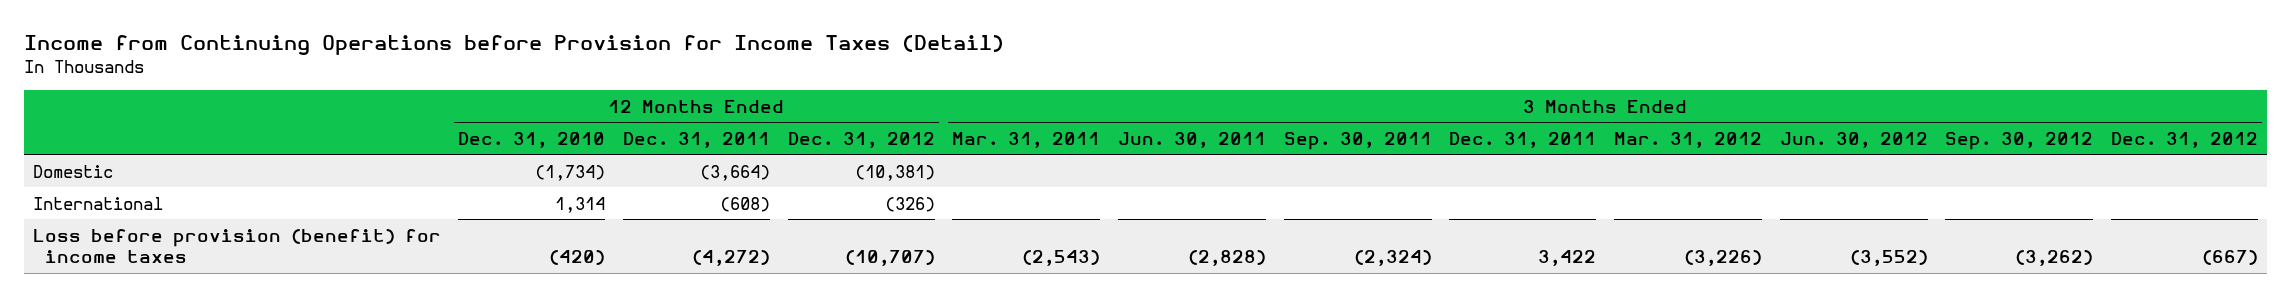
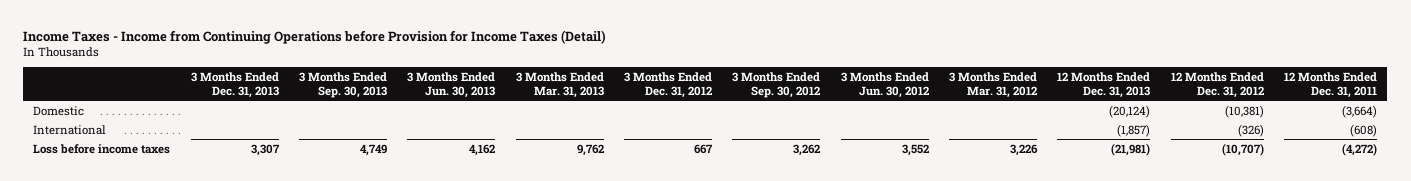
- Income from Continuing Operations before Provision for Income Taxes (Detail)
+ Income Taxes - Income from Continuing Operations before Provision for Income Taxes (Detail)
- | 12 Months Ended Dec. 31, 2010 | 12 Months Ended Dec. 31, 2011 | 12 Months Ended Dec. 31, 2012 | 3 Months Ended Mar. 31, 2011 | 3 Months Ended Jun. 30, 2011 | 3 Months Ended Sep. 30, 2011 | 3 Months Ended Dec. 31, 2011 | 3 Months Ended Mar. 31, 2012 | 3 Months Ended Jun. 30, 2012 | 3 Months Ended Sep. 30, 2012 | 3 Months Ended Dec. 31, 2012
+ | 3 Months Ended Dec. 31, 2013 | 3 Months Ended Sep. 30, 2013 | 3 Months Ended Jun. 30, 2013 | 3 Months Ended Mar. 31, 2013 | 3 Months Ended Dec. 31, 2012 | 3 Months Ended Sep. 30, 2012 | 3 Months Ended Jun. 30, 2012 | 3 Months Ended Mar. 31, 2012 | 12 Months Ended Dec. 31, 2013 | 12 Months Ended Dec. 31, 2012 | 12 Months Ended Dec. 31, 2011
- Loss before provision (benefit) for income taxes | (420) | (4,272) | (10,707) | (2,543) | (2,828) | (2,324) | 3,422 | (3,226) | (3,552) | (3,262) | (667)
+ Loss before income taxes | 3,307 | 4,749 | 4,162 | 9,762 | 667 | 3,262 | 3,552 | 3,226 | (21,981) | (10,707) | (4,272)

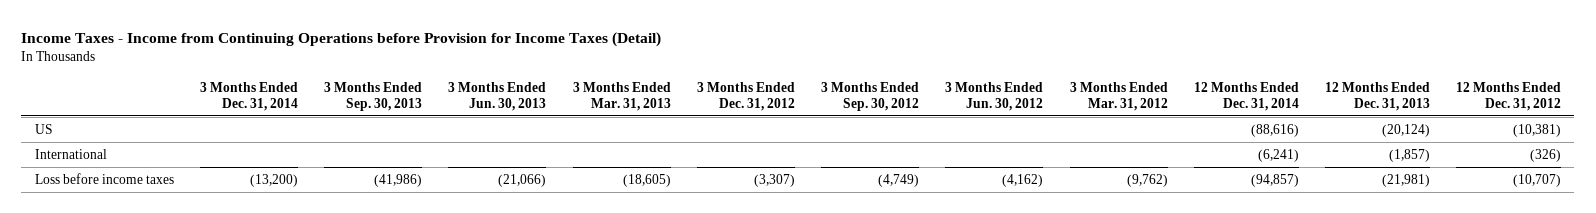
- | 3 Months Ended Dec. 31, 2013 | 3 Months Ended Sep. 30, 2013 | 3 Months Ended Jun. 30, 2013 | 3 Months Ended Mar. 31, 2013 | 3 Months Ended Dec. 31, 2012 | 3 Months Ended Sep. 30, 2012 | 3 Months Ended Jun. 30, 2012 | 3 Months Ended Mar. 31, 2012 | 12 Months Ended Dec. 31, 2013 | 12 Months Ended Dec. 31, 2012 | 12 Months Ended Dec. 31, 2011
+ | 3 Months Ended Dec. 31, 2014 | 3 Months Ended Sep. 30, 2013 | 3 Months Ended Jun. 30, 2013 | 3 Months Ended Mar. 31, 2013 | 3 Months Ended Dec. 31, 2012 | 3 Months Ended Sep. 30, 2012 | 3 Months Ended Jun. 30, 2012 | 3 Months Ended Mar. 31, 2012 | 12 Months Ended Dec. 31, 2014 | 12 Months Ended Dec. 31, 2013 | 12 Months Ended Dec. 31, 2012
- Domestic | | | | | | | | | (20,124) | (10,381) | (3,664)
+ US | | | | | | | | | (88,616) | (20,124) | (10,381)
- Loss before income taxes | 3,307 | 4,749 | 4,162 | 9,762 | 667 | 3,262 | 3,552 | 3,226 | (21,981) | (10,707) | (4,272)
+ Loss before income taxes | (13,200) | (41,986) | (21,066) | (18,605) | (3,307) | (4,749) | (4,162) | (9,762) | (94,857) | (21,981) | (10,707)

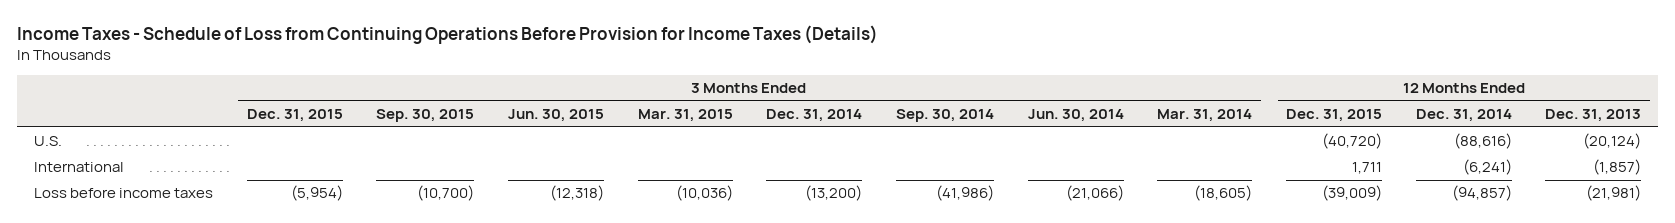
- Income Taxes - Income from Continuing Operations before Provision for Income Taxes (Detail)
+ Income Taxes - Schedule of Loss from Continuing Operations Before Provision for Income Taxes (Details)
- | 3 Months Ended Dec. 31, 2014 | 3 Months Ended Sep. 30, 2013 | 3 Months Ended Jun. 30, 2013 | 3 Months Ended Mar. 31, 2013 | 3 Months Ended Dec. 31, 2012 | 3 Months Ended Sep. 30, 2012 | 3 Months Ended Jun. 30, 2012 | 3 Months Ended Mar. 31, 2012 | 12 Months Ended Dec. 31, 2014 | 12 Months Ended Dec. 31, 2013 | 12 Months Ended Dec. 31, 2012
+ | 3 Months Ended Dec. 31, 2015 | 3 Months Ended Sep. 30, 2015 | 3 Months Ended Jun. 30, 2015 | 3 Months Ended Mar. 31, 2015 | 3 Months Ended Dec. 31, 2014 | 3 Months Ended Sep. 30, 2014 | 3 Months Ended Jun. 30, 2014 | 3 Months Ended Mar. 31, 2014 | 12 Months Ended Dec. 31, 2015 | 12 Months Ended Dec. 31, 2014 | 12 Months Ended Dec. 31, 2013
- US | | | | | | | | | (88,616) | (20,124) | (10,381)
+ U.S. | | | | | | | | | (40,720) | (88,616) | (20,124)

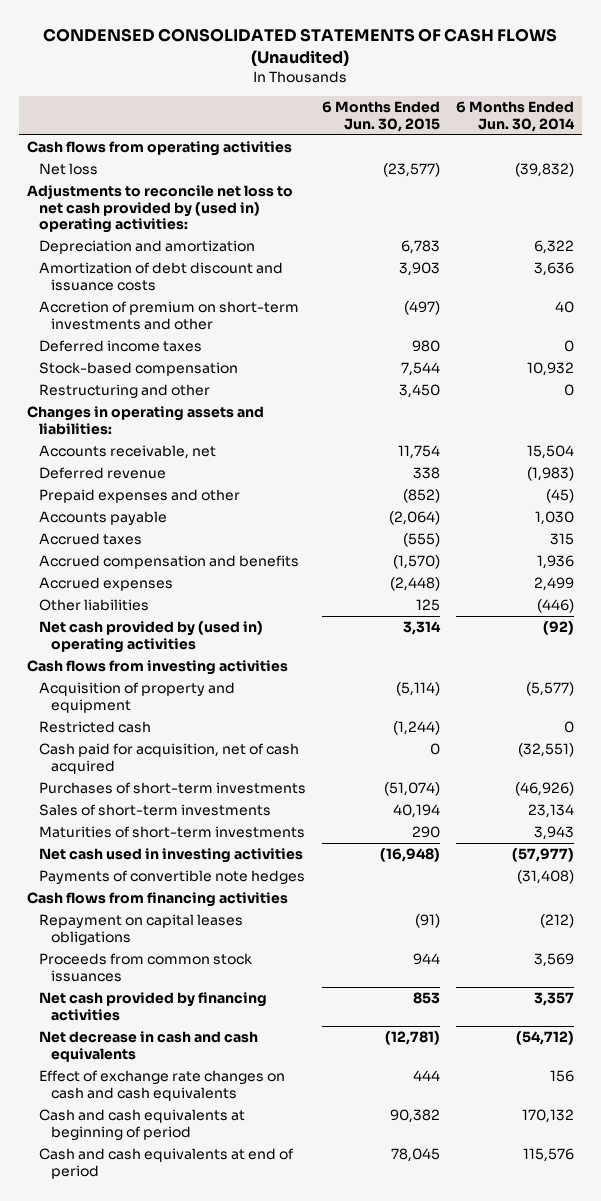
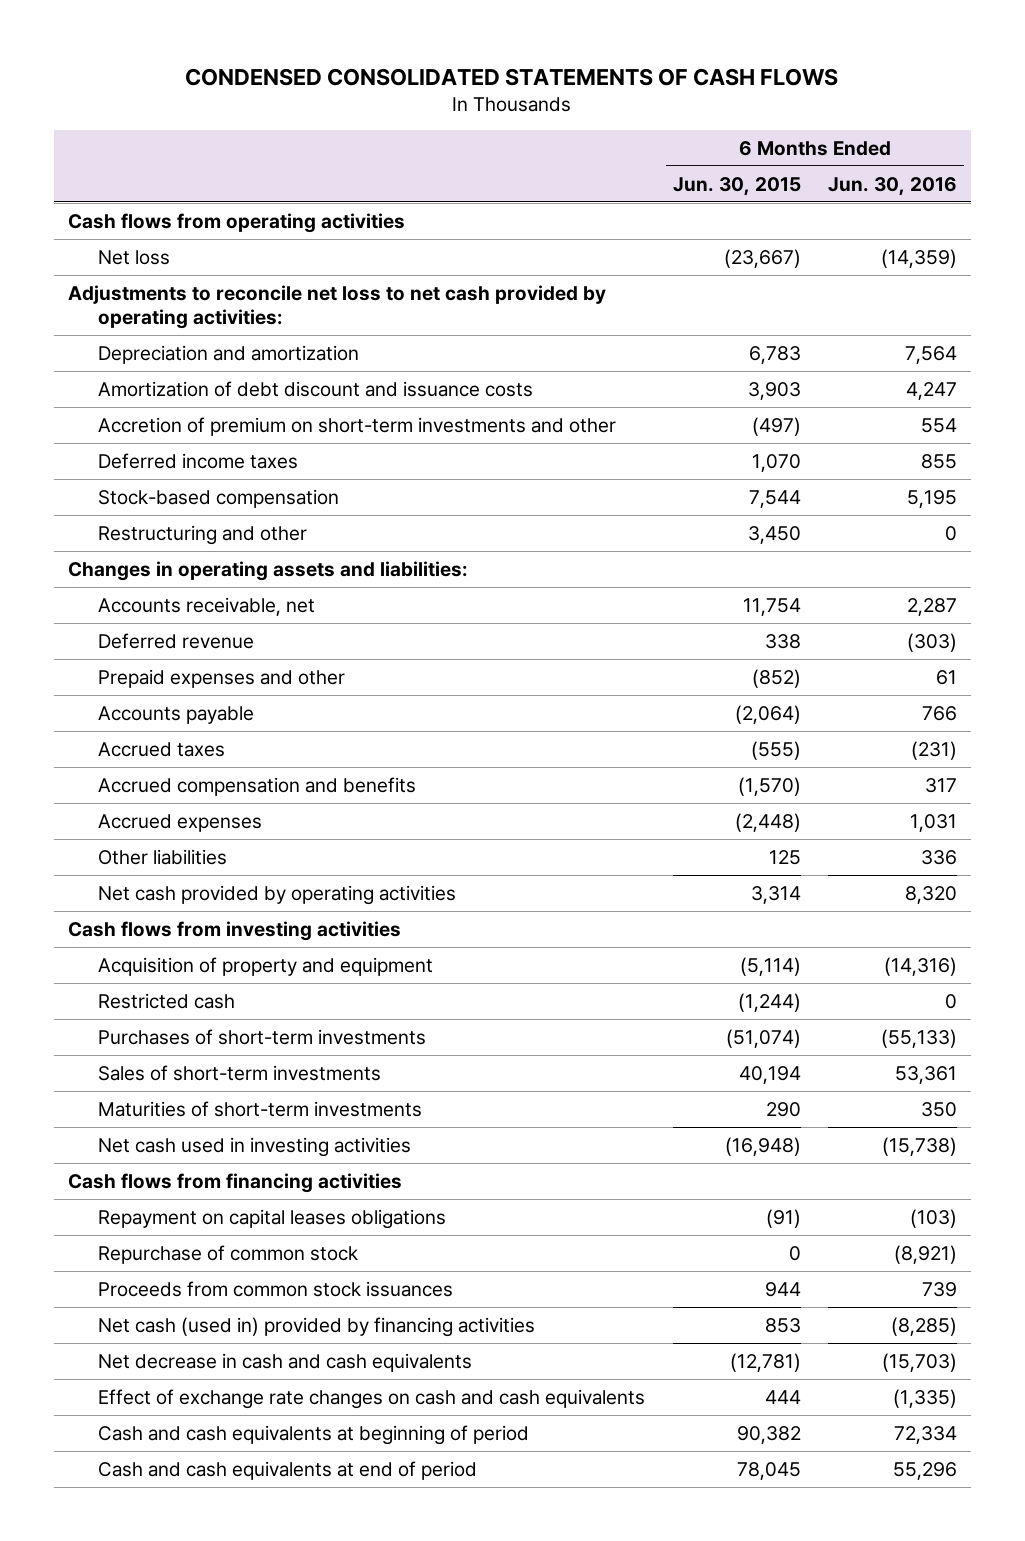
- CONDENSED CONSOLIDATED STATEMENTS OF CASH FLOWS (Unaudited)
+ CONDENSED CONSOLIDATED STATEMENTS OF CASH FLOWS
- | 6 Months Ended Jun. 30, 2015 | 6 Months Ended Jun. 30, 2014
+ | 6 Months Ended Jun. 30, 2015 | 6 Months Ended Jun. 30, 2016
- Net loss | (23,577) | (39,832)
- Adjustments to reconcile net loss to net cash provided by (used in) operating activities:
+ Net loss | (23,667) | (14,359)
+ Adjustments to reconcile net loss to net cash provided by operating activities:
- Deferred income taxes | 980 | 0
+ Deferred income taxes | 1,070 | 855
- Net cash provided by (used in) operating activities | 3,314 | (92)
+ Net cash provided by operating activities | 3,314 | 8,320
- Cash paid for acquisition, net of cash acquired | 0 | (32,551)
- Payments of convertible note hedges | | (31,408)
+ Repurchase of common stock | 0 | (8,921)
- Net cash provided by financing activities | 853 | 3,357
+ Net cash (used in) provided by financing activities | 853 | (8,285)

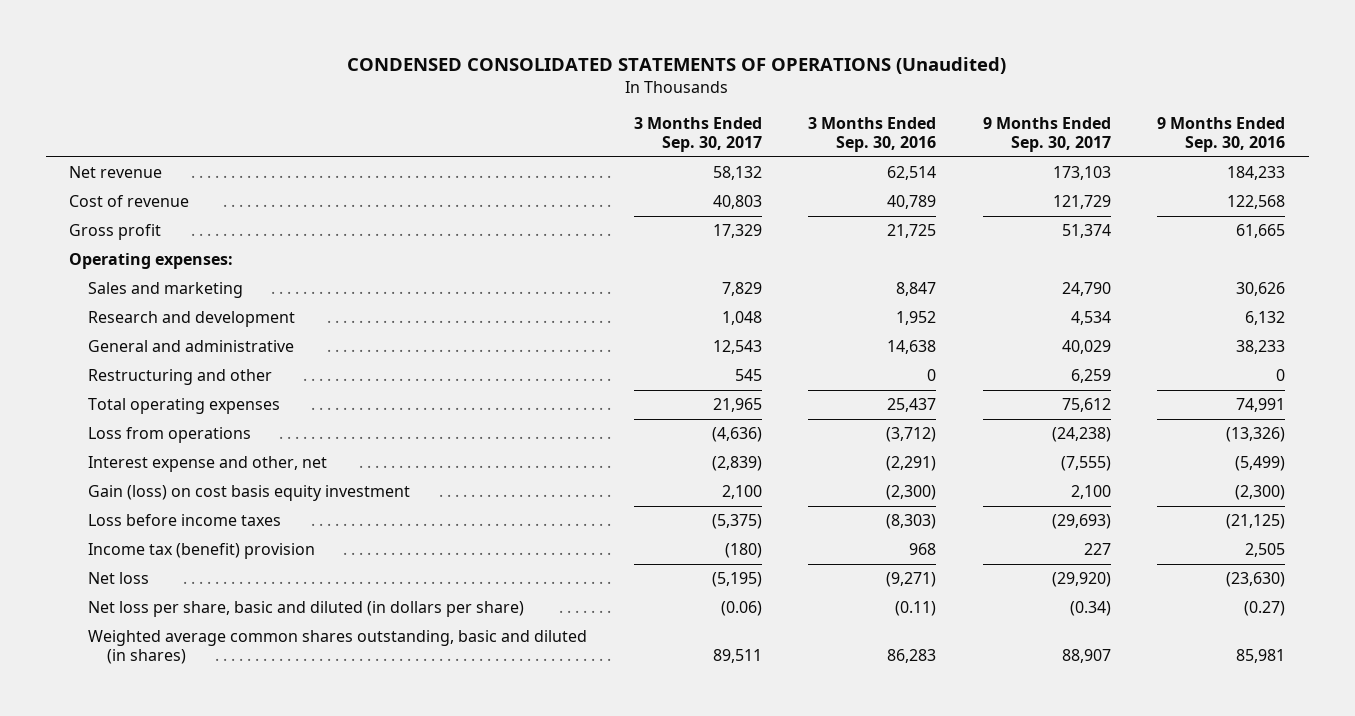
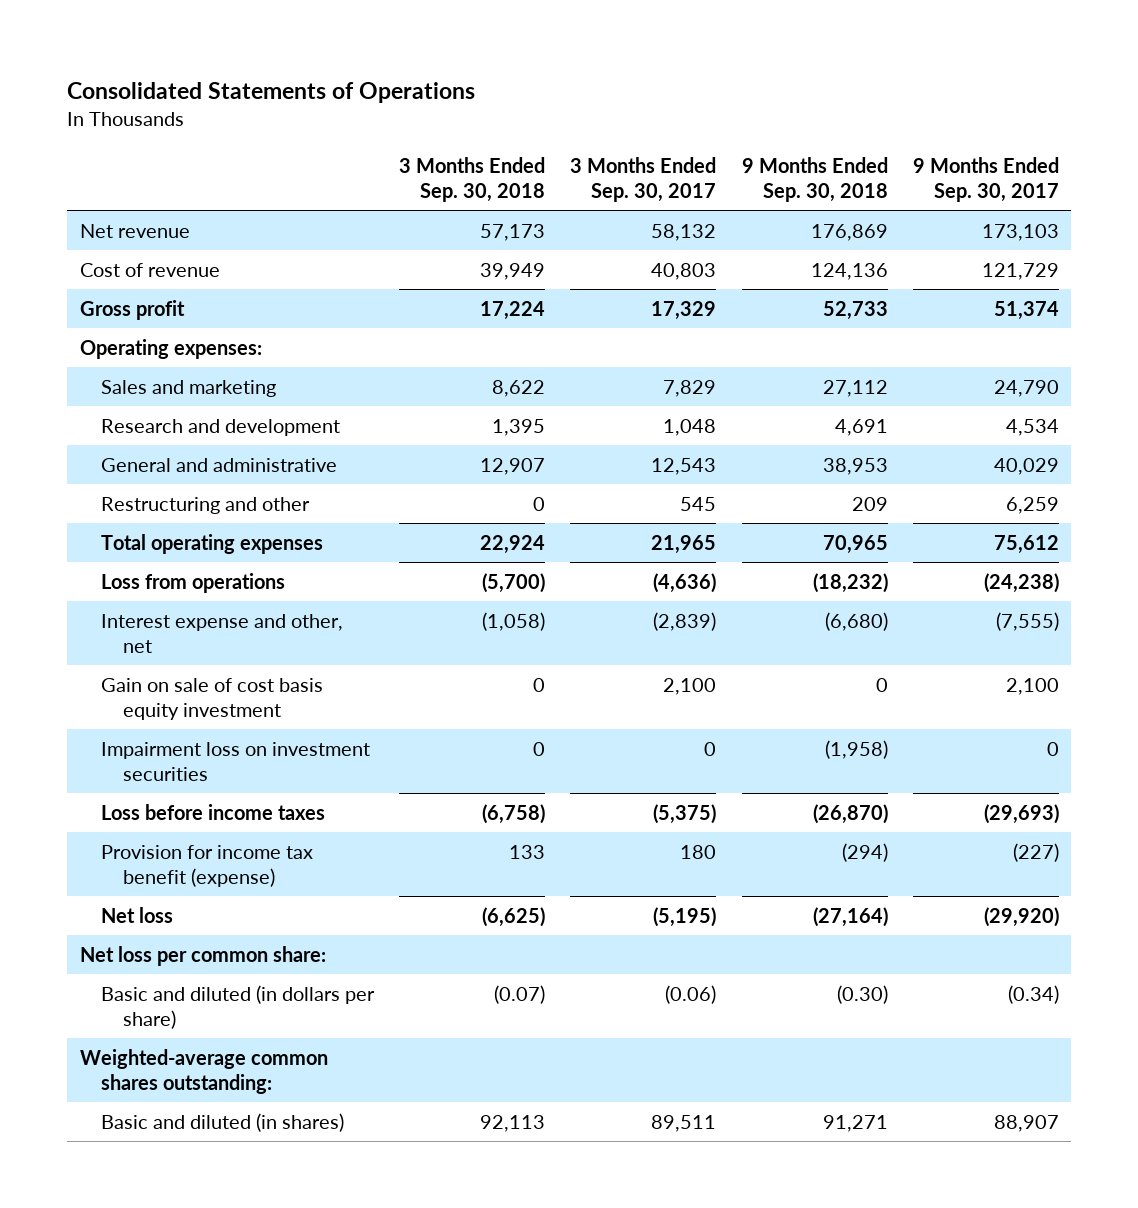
- CONDENSED CONSOLIDATED STATEMENTS OF OPERATIONS (Unaudited)
+ Consolidated Statements of Operations
- | 3 Months Ended Sep. 30, 2017 | 3 Months Ended Sep. 30, 2016 | 9 Months Ended Sep. 30, 2017 | 9 Months Ended Sep. 30, 2016
+ | 3 Months Ended Sep. 30, 2018 | 3 Months Ended Sep. 30, 2017 | 9 Months Ended Sep. 30, 2018 | 9 Months Ended Sep. 30, 2017
- Gain (loss) on cost basis equity investment | 2,100 | (2,300) | 2,100 | (2,300)
+ Gain on sale of cost basis equity investment | 0 | 2,100 | 0 | 2,100
+ Impairment loss on investment securities | 0 | 0 | (1,958) | 0
- Income tax (benefit) provision | (180) | 968 | 227 | 2,505
+ Provision for income tax benefit (expense) | 133 | 180 | (294) | (227)
- Net loss per share, basic and diluted (in dollars per share) | (0.06) | (0.11) | (0.34) | (0.27)
- Weighted average common shares outstanding, basic and diluted (in shares) | 89,511 | 86,283 | 88,907 | 85,981
+ Net loss per common share:
+ Basic and diluted (in dollars per share) | (0.07) | (0.06) | (0.30) | (0.34)
+ Weighted-average common shares outstanding:
+ Basic and diluted (in shares) | 92,113 | 89,511 | 91,271 | 88,907

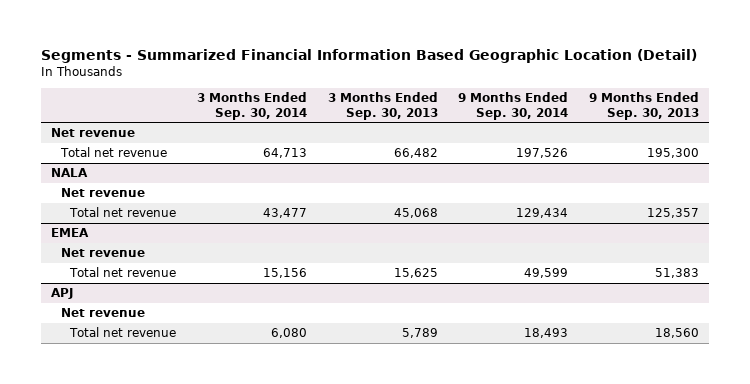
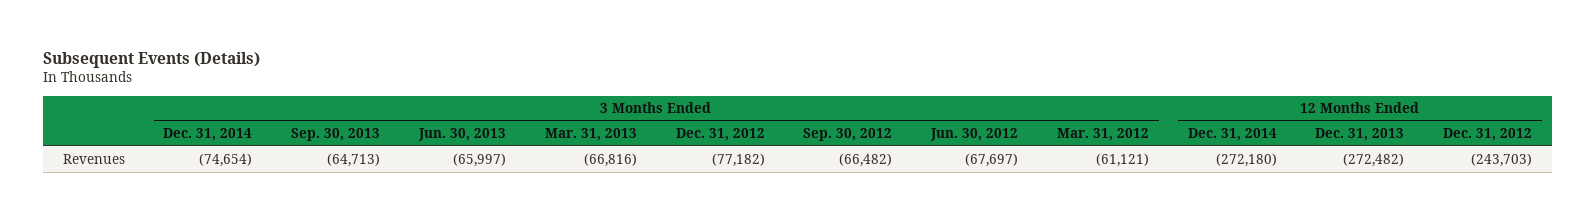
- Segments - Summarized Financial Information Based Geographic Location (Detail)
+ Subsequent Events (Details)
- | 3 Months Ended Sep. 30, 2014 | 3 Months Ended Sep. 30, 2013 | 9 Months Ended Sep. 30, 2014 | 9 Months Ended Sep. 30, 2013
+ | 3 Months Ended Dec. 31, 2014 | 3 Months Ended Sep. 30, 2013 | 3 Months Ended Jun. 30, 2013 | 3 Months Ended Mar. 31, 2013 | 3 Months Ended Dec. 31, 2012 | 3 Months Ended Sep. 30, 2012 | 3 Months Ended Jun. 30, 2012 | 3 Months Ended Mar. 31, 2012 | 12 Months Ended Dec. 31, 2014 | 12 Months Ended Dec. 31, 2013 | 12 Months Ended Dec. 31, 2012
- Net revenue
- Total net revenue | 64,713 | 66,482 | 197,526 | 195,300
- NALA
- Net revenue
- Total net revenue | 43,477 | 45,068 | 129,434 | 125,357
- EMEA
- Net revenue
- Total net revenue | 15,156 | 15,625 | 49,599 | 51,383
- APJ
- Net revenue
- Total net revenue | 6,080 | 5,789 | 18,493 | 18,560
+ Revenues | (74,654) | (64,713) | (65,997) | (66,816) | (77,182) | (66,482) | (67,697) | (61,121) | (272,180) | (272,482) | (243,703)

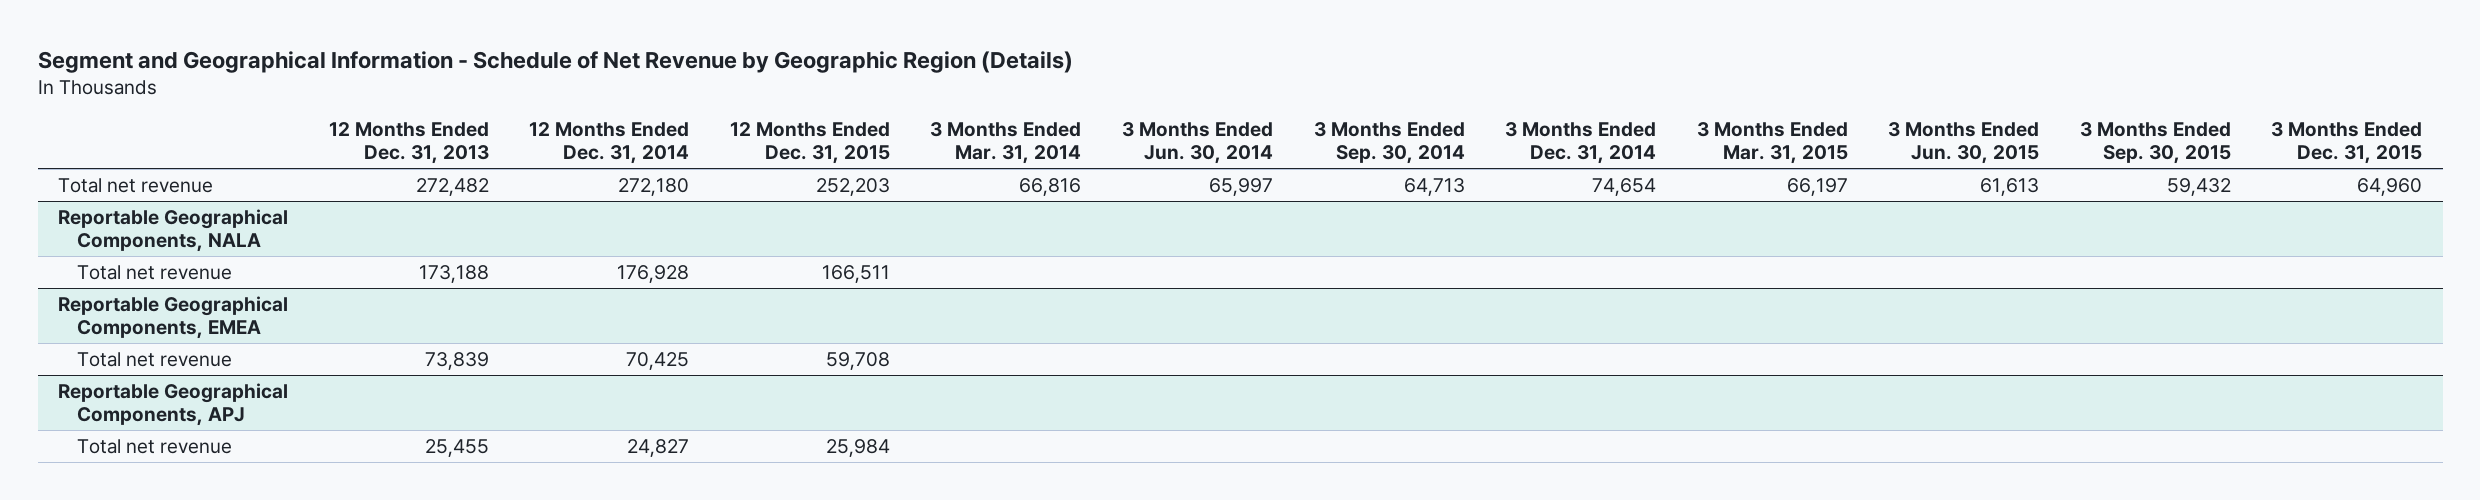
- Subsequent Events (Details)
+ Segment and Geographical Information - Schedule of Net Revenue by Geographic Region (Details)
- | 3 Months Ended Dec. 31, 2014 | 3 Months Ended Sep. 30, 2013 | 3 Months Ended Jun. 30, 2013 | 3 Months Ended Mar. 31, 2013 | 3 Months Ended Dec. 31, 2012 | 3 Months Ended Sep. 30, 2012 | 3 Months Ended Jun. 30, 2012 | 3 Months Ended Mar. 31, 2012 | 12 Months Ended Dec. 31, 2014 | 12 Months Ended Dec. 31, 2013 | 12 Months Ended Dec. 31, 2012
+ | 12 Months Ended Dec. 31, 2013 | 12 Months Ended Dec. 31, 2014 | 12 Months Ended Dec. 31, 2015 | 3 Months Ended Mar. 31, 2014 | 3 Months Ended Jun. 30, 2014 | 3 Months Ended Sep. 30, 2014 | 3 Months Ended Dec. 31, 2014 | 3 Months Ended Mar. 31, 2015 | 3 Months Ended Jun. 30, 2015 | 3 Months Ended Sep. 30, 2015 | 3 Months Ended Dec. 31, 2015
- Revenues | (74,654) | (64,713) | (65,997) | (66,816) | (77,182) | (66,482) | (67,697) | (61,121) | (272,180) | (272,482) | (243,703)
+ Total net revenue | 272,482 | 272,180 | 252,203 | 66,816 | 65,997 | 64,713 | 74,654 | 66,197 | 61,613 | 59,432 | 64,960
+ Reportable Geographical Components, NALA
+ Total net revenue | 173,188 | 176,928 | 166,511 | | | | | | | |
+ Reportable Geographical Components, EMEA
+ Total net revenue | 73,839 | 70,425 | 59,708 | | | | | | | |
+ Reportable Geographical Components, APJ
+ Total net revenue | 25,455 | 24,827 | 25,984 | | | | | | | |

